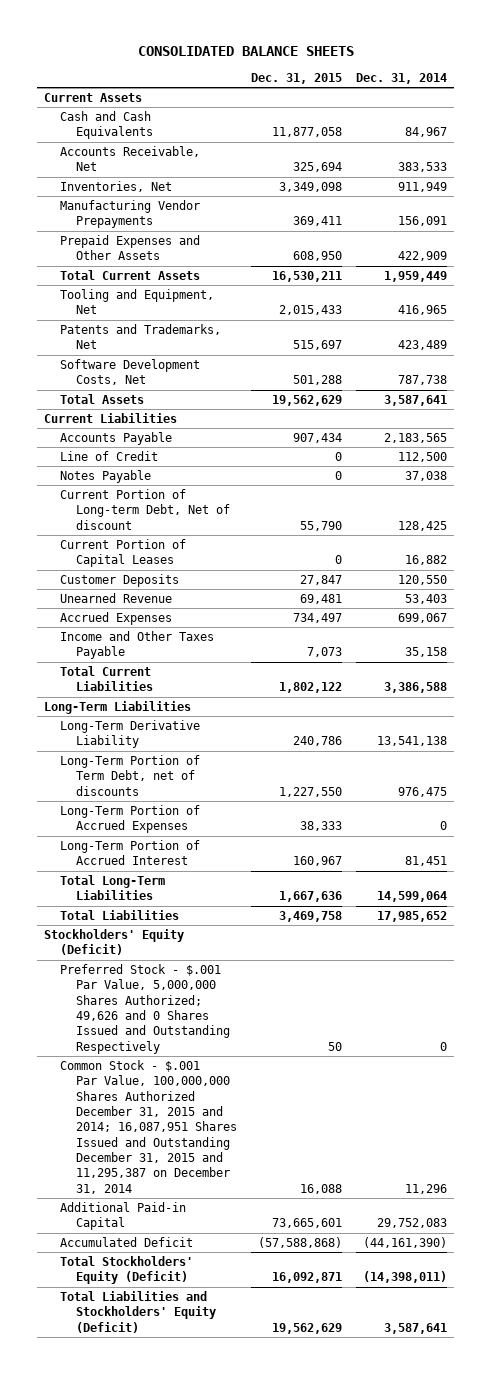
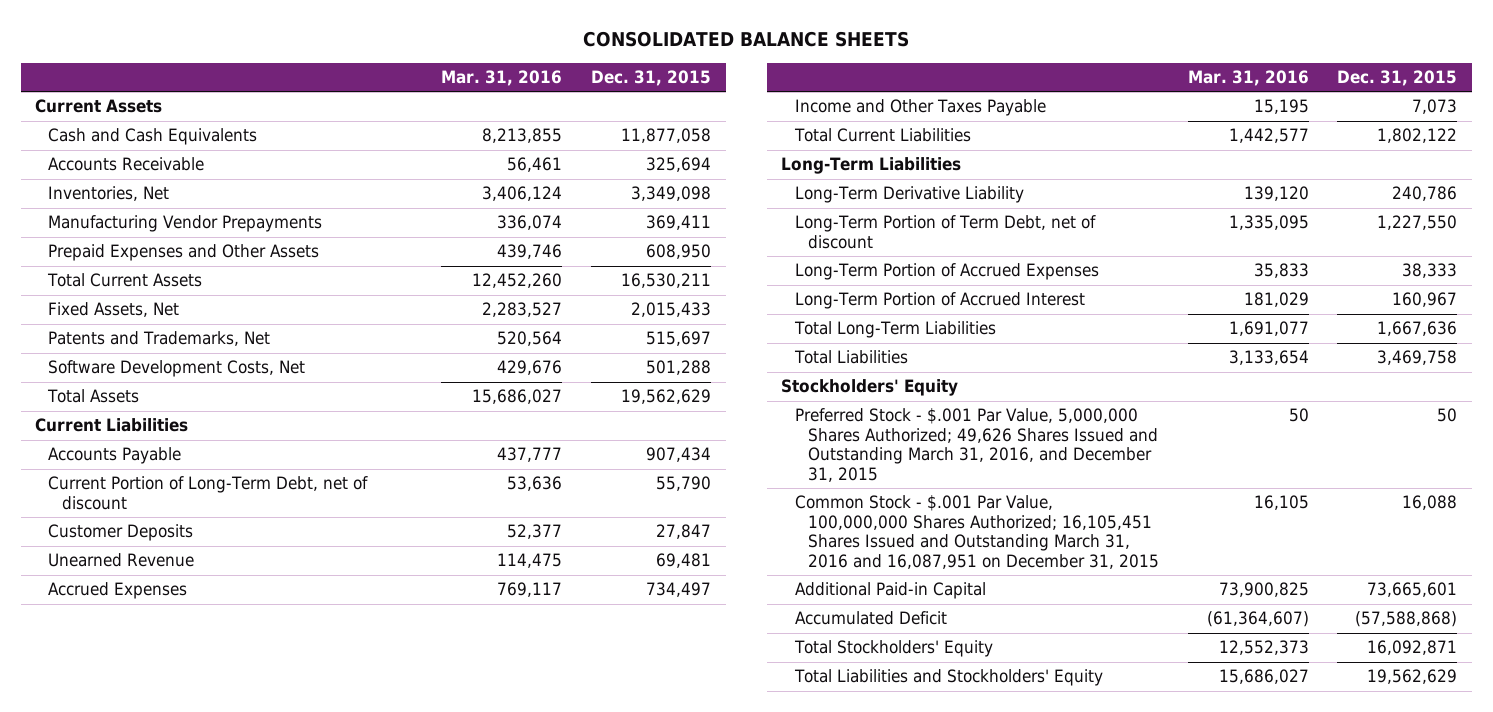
- | Dec. 31, 2015 | Dec. 31, 2014
+ | Mar. 31, 2016 | Dec. 31, 2015
- Accounts Receivable, Net | 325,694 | 383,533
+ Accounts Receivable | 56,461 | 325,694
- Tooling and Equipment, Net | 2,015,433 | 416,965
+ Fixed Assets, Net | 2,283,527 | 2,015,433
- Line of Credit | 0 | 112,500
- Notes Payable | 0 | 37,038
- Current Portion of Long-term Debt, Net of discount | 55,790 | 128,425
- Current Portion of Capital Leases | 0 | 16,882
+ Current Portion of Long-Term Debt, net of discount | 53,636 | 55,790
- Long-Term Portion of Term Debt, net of discounts | 1,227,550 | 976,475
+ Long-Term Portion of Term Debt, net of discount | 1,335,095 | 1,227,550
- Stockholders' Equity (Deficit)
- Preferred Stock - $.001 Par Value, 5,000,000 Shares Authorized; 49,626 and 0 Shares Issued and Outstanding Respectively | 50 | 0
- Common Stock - $.001 Par Value, 100,000,000 Shares Authorized December 31, 2015 and 2014; 16,087,951 Shares Issued and Outstanding December 31, 2015 and 11,295,387 on December 31, 2014 | 16,088 | 11,296
+ Stockholders' Equity
+ Preferred Stock - $.001 Par Value, 5,000,000 Shares Authorized; 49,626 Shares Issued and Outstanding March 31, 2016, and December 31, 2015 | 50 | 50
+ Common Stock - $.001 Par Value, 100,000,000 Shares Authorized; 16,105,451 Shares Issued and Outstanding March 31, 2016 and 16,087,951 on December 31, 2015 | 16,105 | 16,088
- Total Stockholders' Equity (Deficit) | 16,092,871 | (14,398,011)
- Total Liabilities and Stockholders' Equity (Deficit) | 19,562,629 | 3,587,641
+ Total Stockholders' Equity | 12,552,373 | 16,092,871
+ Total Liabilities and Stockholders' Equity | 15,686,027 | 19,562,629

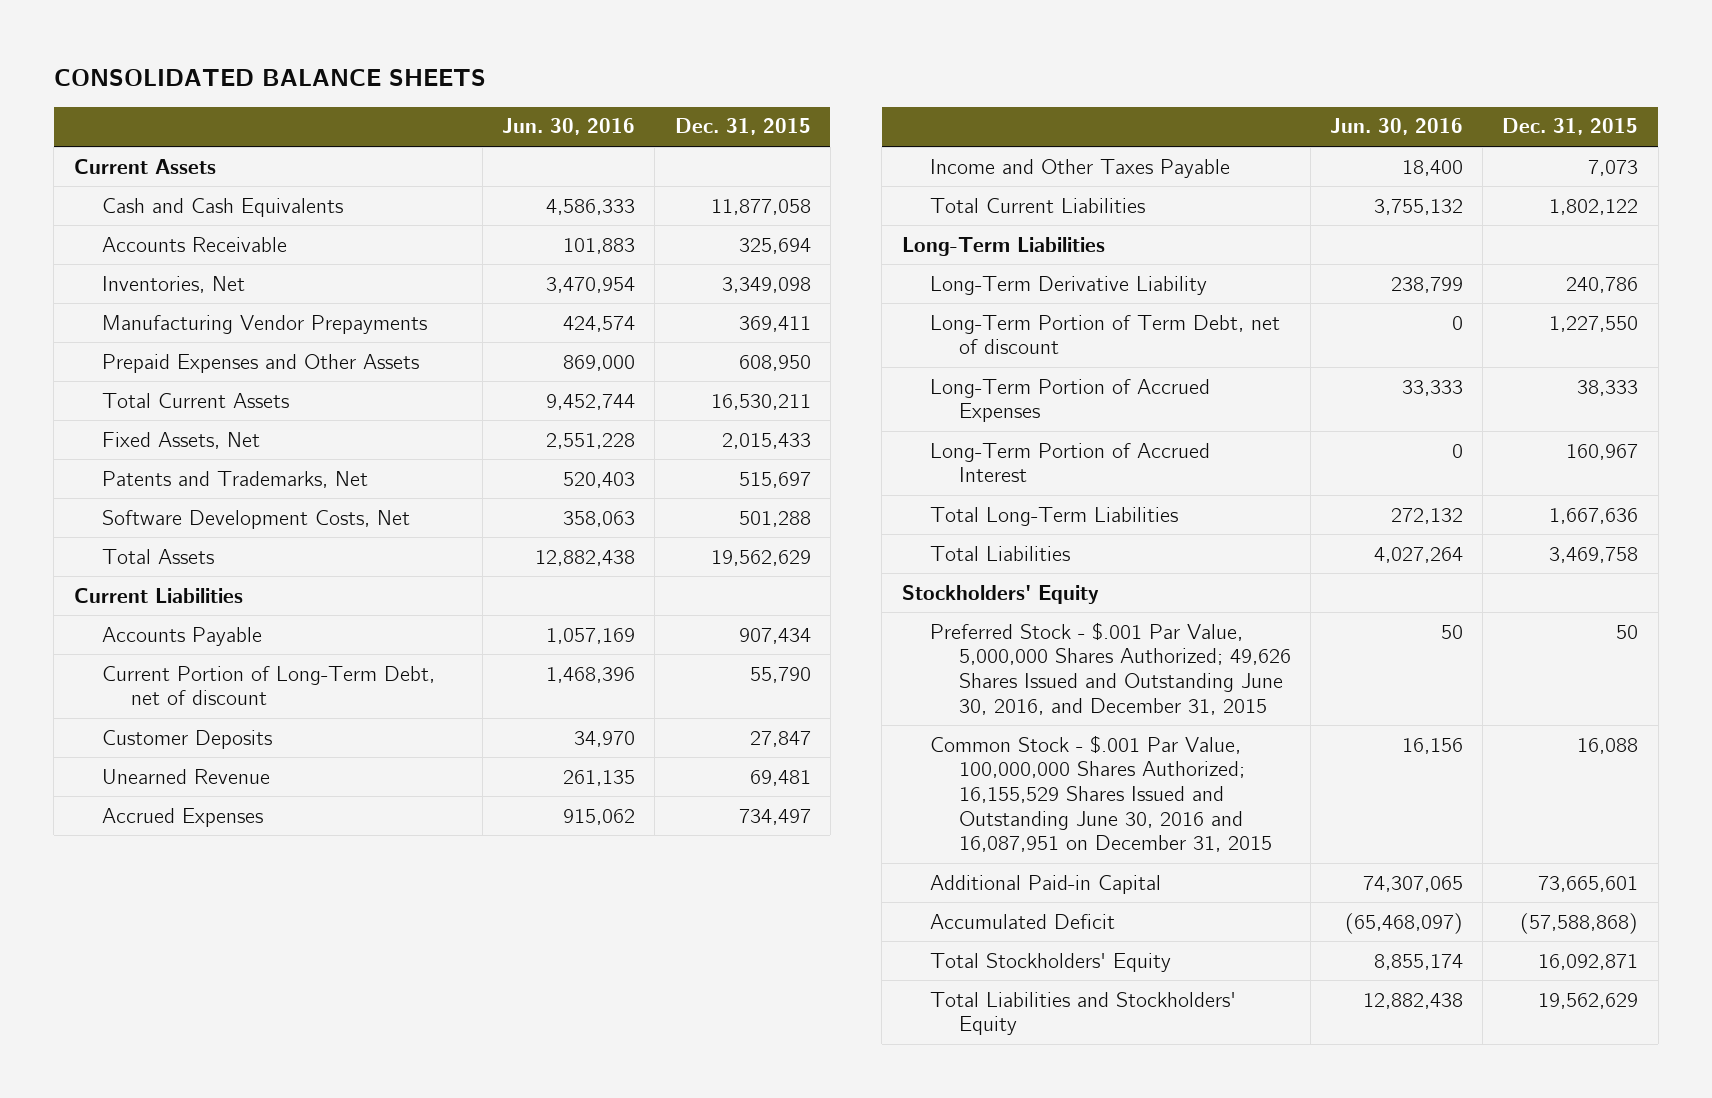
- | Mar. 31, 2016 | Dec. 31, 2015
+ | Jun. 30, 2016 | Dec. 31, 2015
- Preferred Stock - $.001 Par Value, 5,000,000 Shares Authorized; 49,626 Shares Issued and Outstanding March 31, 2016, and December 31, 2015 | 50 | 50
- Common Stock - $.001 Par Value, 100,000,000 Shares Authorized; 16,105,451 Shares Issued and Outstanding March 31, 2016 and 16,087,951 on December 31, 2015 | 16,105 | 16,088
+ Preferred Stock - $.001 Par Value, 5,000,000 Shares Authorized; 49,626 Shares Issued and Outstanding June 30, 2016, and December 31, 2015 | 50 | 50
+ Common Stock - $.001 Par Value, 100,000,000 Shares Authorized; 16,155,529 Shares Issued and Outstanding June 30, 2016 and 16,087,951 on December 31, 2015 | 16,156 | 16,088

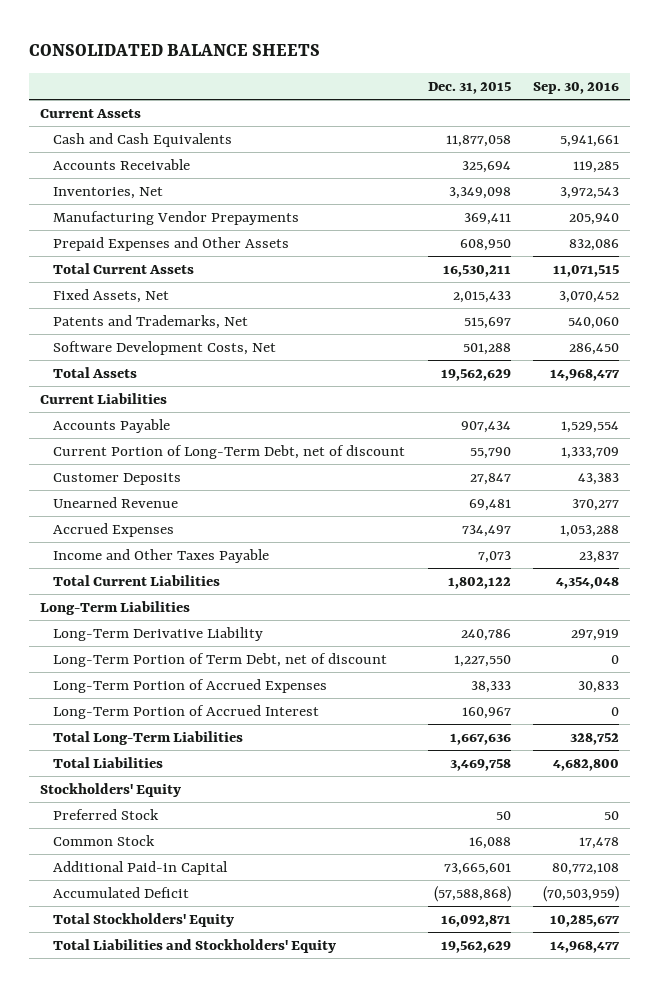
- | Jun. 30, 2016 | Dec. 31, 2015
+ | Dec. 31, 2015 | Sep. 30, 2016
- Preferred Stock - $.001 Par Value, 5,000,000 Shares Authorized; 49,626 Shares Issued and Outstanding June 30, 2016, and December 31, 2015 | 50 | 50
- Common Stock - $.001 Par Value, 100,000,000 Shares Authorized; 16,155,529 Shares Issued and Outstanding June 30, 2016 and 16,087,951 on December 31, 2015 | 16,156 | 16,088
+ Preferred Stock | 50 | 50
+ Common Stock | 16,088 | 17,478

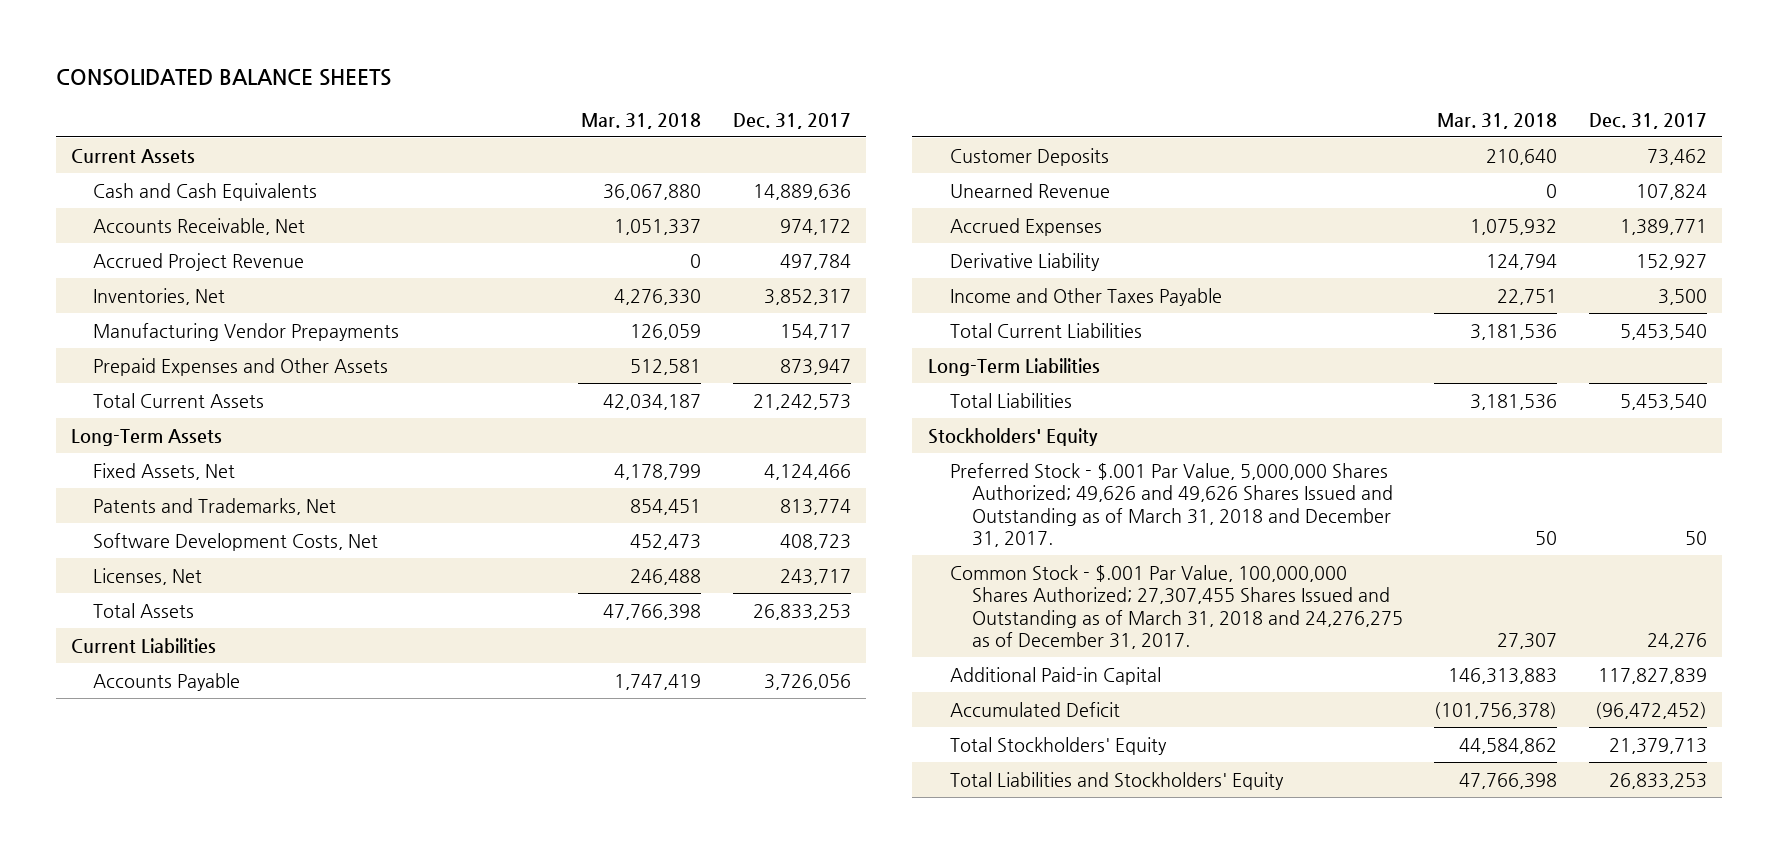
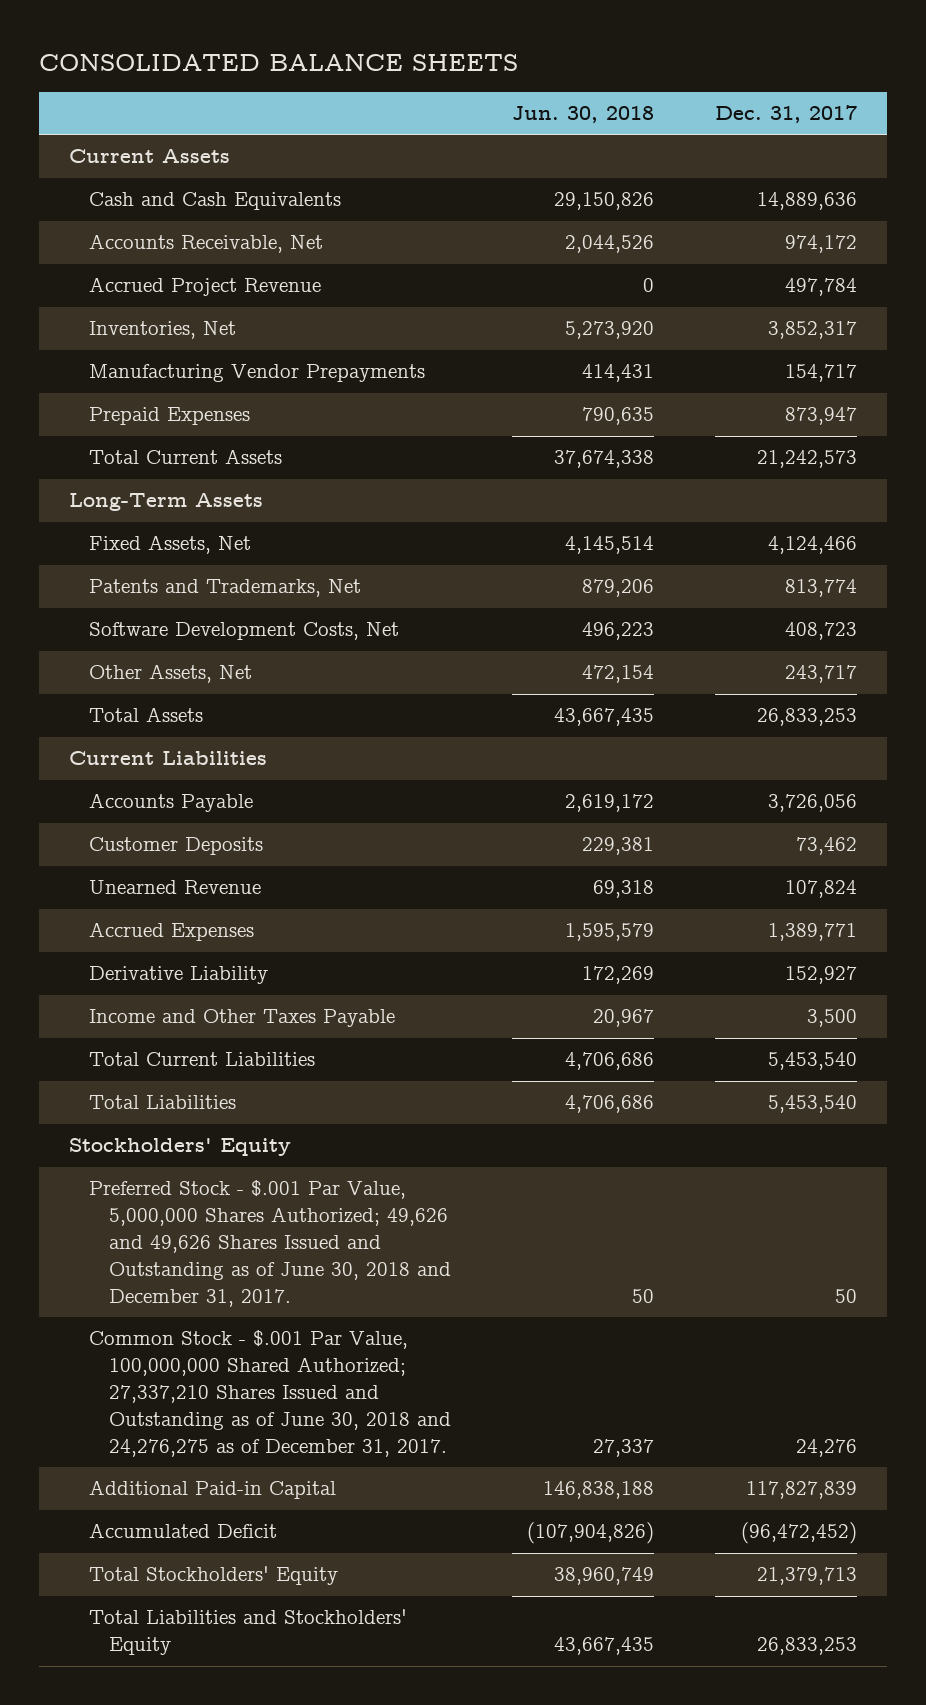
- | Mar. 31, 2018 | Dec. 31, 2017
+ | Jun. 30, 2018 | Dec. 31, 2017
- Prepaid Expenses and Other Assets | 512,581 | 873,947
+ Prepaid Expenses | 790,635 | 873,947
- Licenses, Net | 246,488 | 243,717
+ Other Assets, Net | 472,154 | 243,717
- Long-Term Liabilities
- Preferred Stock - $.001 Par Value, 5,000,000 Shares Authorized; 49,626 and 49,626 Shares Issued and Outstanding as of March 31, 2018 and December 31, 2017. | 50 | 50
- Common Stock - $.001 Par Value, 100,000,000 Shares Authorized; 27,307,455 Shares Issued and Outstanding as of March 31, 2018 and 24,276,275 as of December 31, 2017. | 27,307 | 24,276
+ Preferred Stock - $.001 Par Value, 5,000,000 Shares Authorized; 49,626 and 49,626 Shares Issued and Outstanding as of June 30, 2018 and December 31, 2017. | 50 | 50
+ Common Stock - $.001 Par Value, 100,000,000 Shared Authorized; 27,337,210 Shares Issued and Outstanding as of June 30, 2018 and 24,276,275 as of December 31, 2017. | 27,337 | 24,276

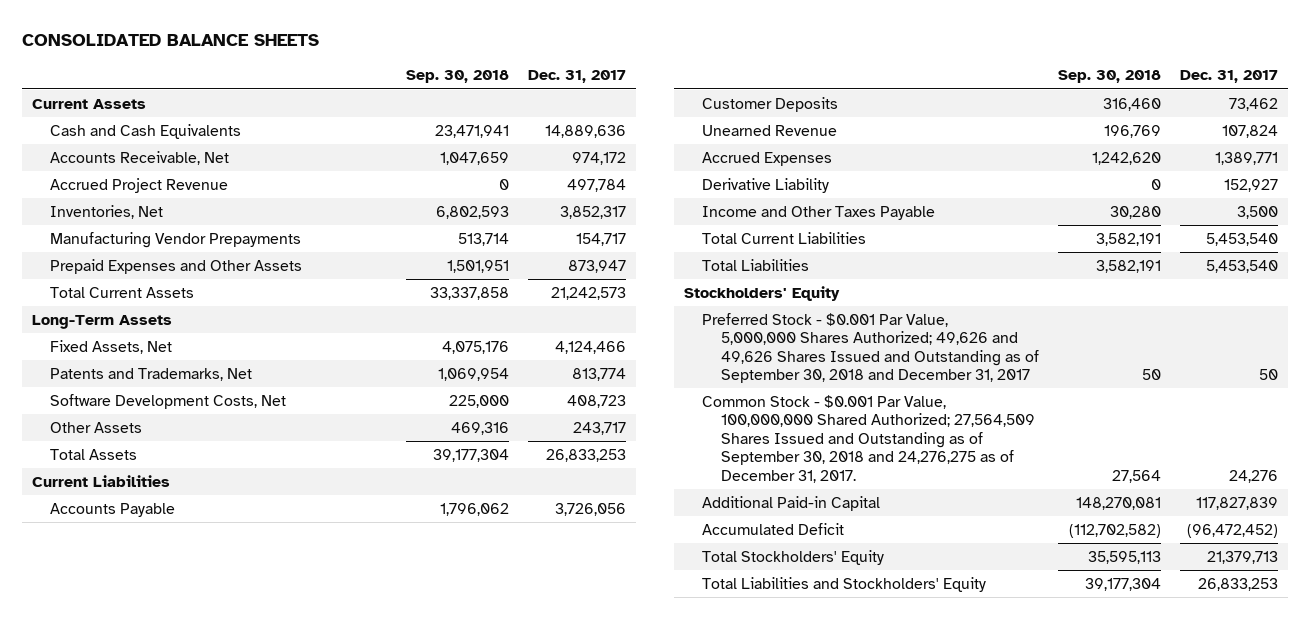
- | Jun. 30, 2018 | Dec. 31, 2017
+ | Sep. 30, 2018 | Dec. 31, 2017
- Prepaid Expenses | 790,635 | 873,947
+ Prepaid Expenses and Other Assets | 1,501,951 | 873,947
- Other Assets, Net | 472,154 | 243,717
+ Other Assets | 469,316 | 243,717
- Preferred Stock - $.001 Par Value, 5,000,000 Shares Authorized; 49,626 and 49,626 Shares Issued and Outstanding as of June 30, 2018 and December 31, 2017. | 50 | 50
- Common Stock - $.001 Par Value, 100,000,000 Shared Authorized; 27,337,210 Shares Issued and Outstanding as of June 30, 2018 and 24,276,275 as of December 31, 2017. | 27,337 | 24,276
+ Preferred Stock - $0.001 Par Value, 5,000,000 Shares Authorized; 49,626 and 49,626 Shares Issued and Outstanding as of September 30, 2018 and December 31, 2017 | 50 | 50
+ Common Stock - $0.001 Par Value, 100,000,000 Shared Authorized; 27,564,509 Shares Issued and Outstanding as of September 30, 2018 and 24,276,275 as of December 31, 2017. | 27,564 | 24,276

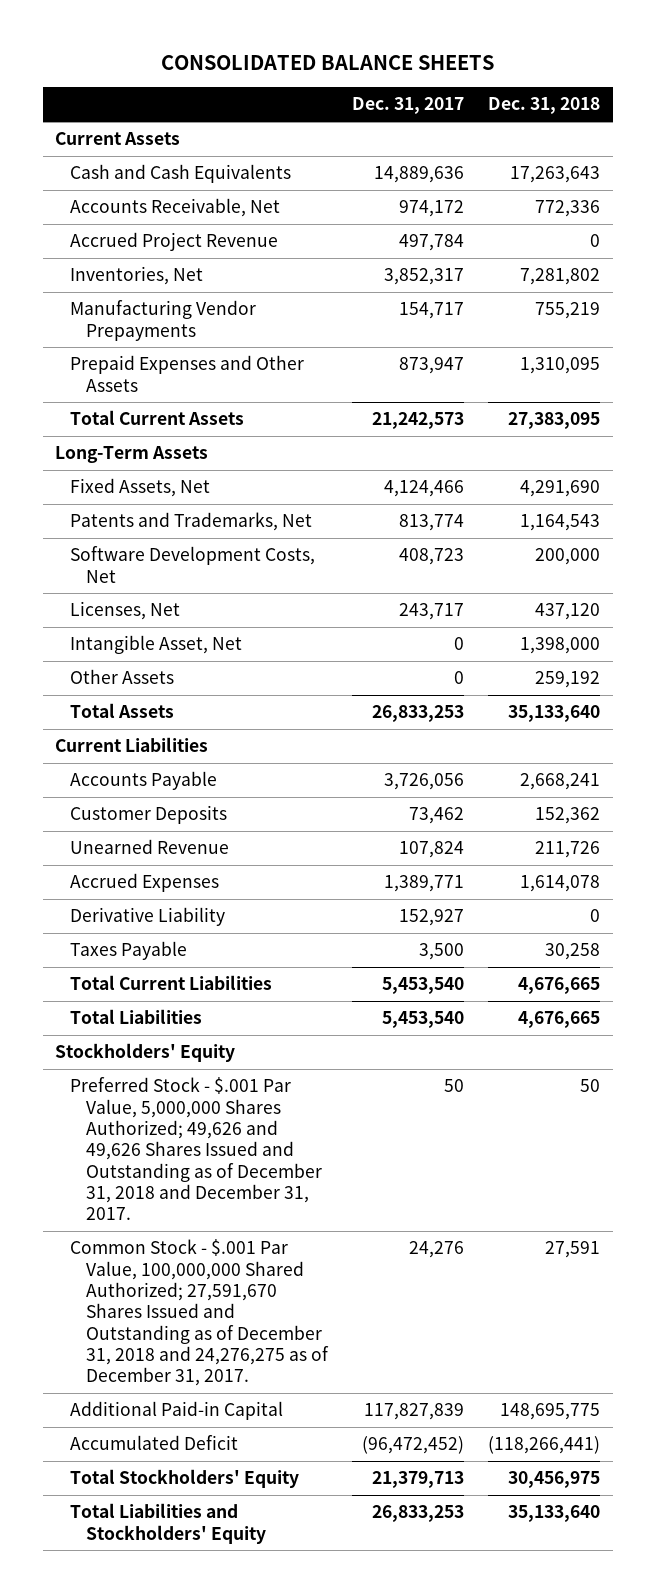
- | Sep. 30, 2018 | Dec. 31, 2017
+ | Dec. 31, 2017 | Dec. 31, 2018
- Other Assets | 469,316 | 243,717
+ Licenses, Net | 243,717 | 437,120
+ Intangible Asset, Net | 0 | 1,398,000
+ Other Assets | 0 | 259,192
- Income and Other Taxes Payable | 30,280 | 3,500
+ Taxes Payable | 3,500 | 30,258
- Preferred Stock - $0.001 Par Value, 5,000,000 Shares Authorized; 49,626 and 49,626 Shares Issued and Outstanding as of September 30, 2018 and December 31, 2017 | 50 | 50
- Common Stock - $0.001 Par Value, 100,000,000 Shared Authorized; 27,564,509 Shares Issued and Outstanding as of September 30, 2018 and 24,276,275 as of December 31, 2017. | 27,564 | 24,276
+ Preferred Stock - $.001 Par Value, 5,000,000 Shares Authorized; 49,626 and 49,626 Shares Issued and Outstanding as of December 31, 2018 and December 31, 2017. | 50 | 50
+ Common Stock - $.001 Par Value, 100,000,000 Shared Authorized; 27,591,670 Shares Issued and Outstanding as of December 31, 2018 and 24,276,275 as of December 31, 2017. | 24,276 | 27,591

